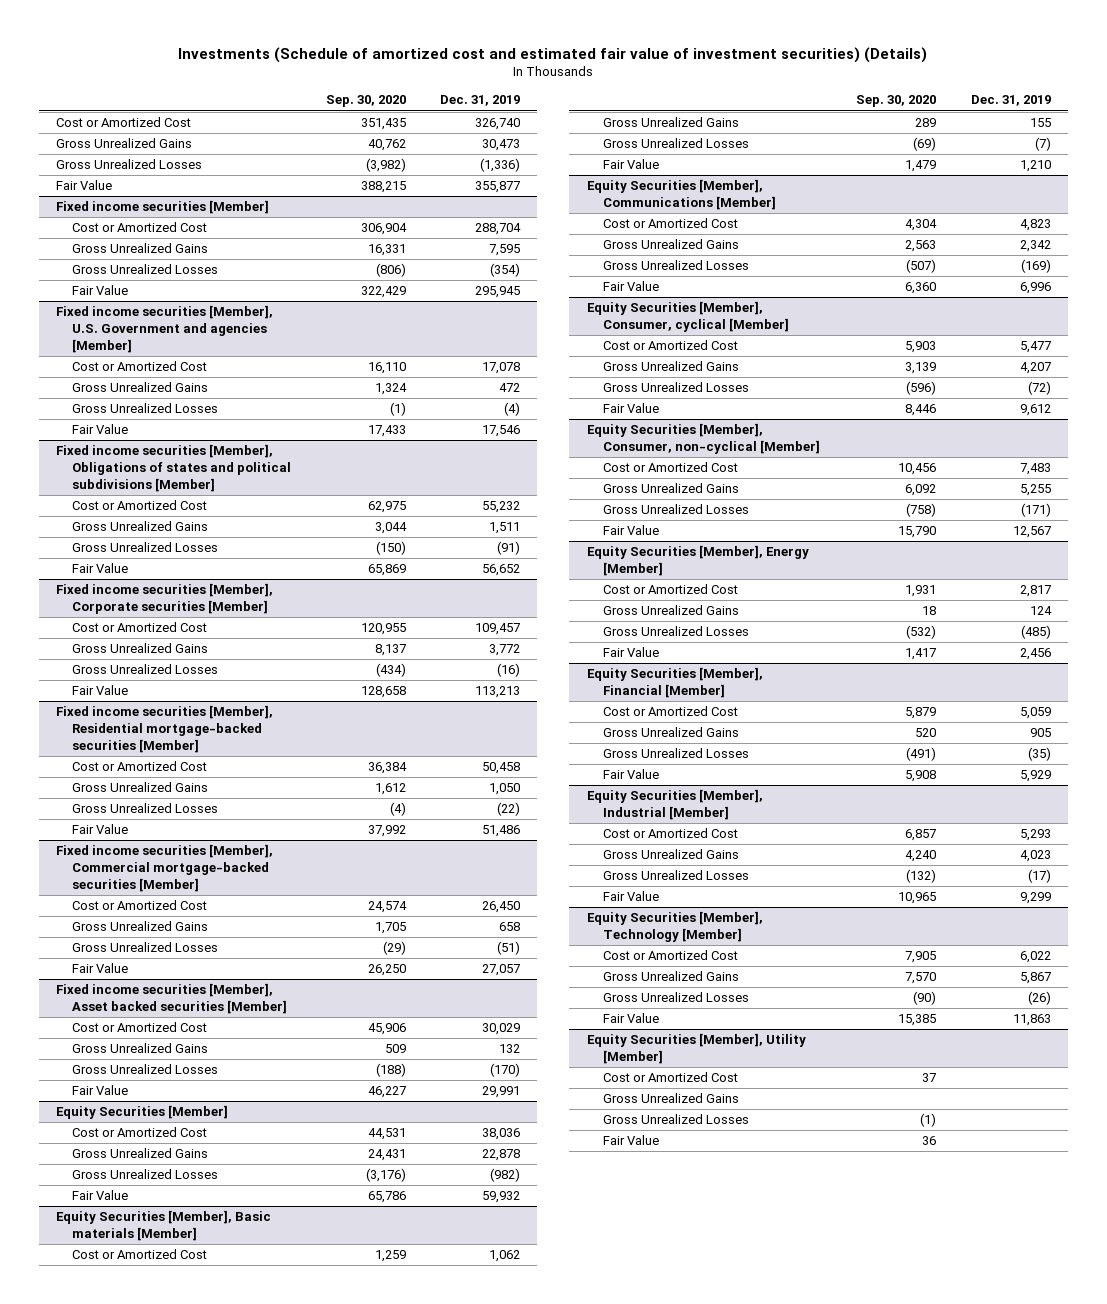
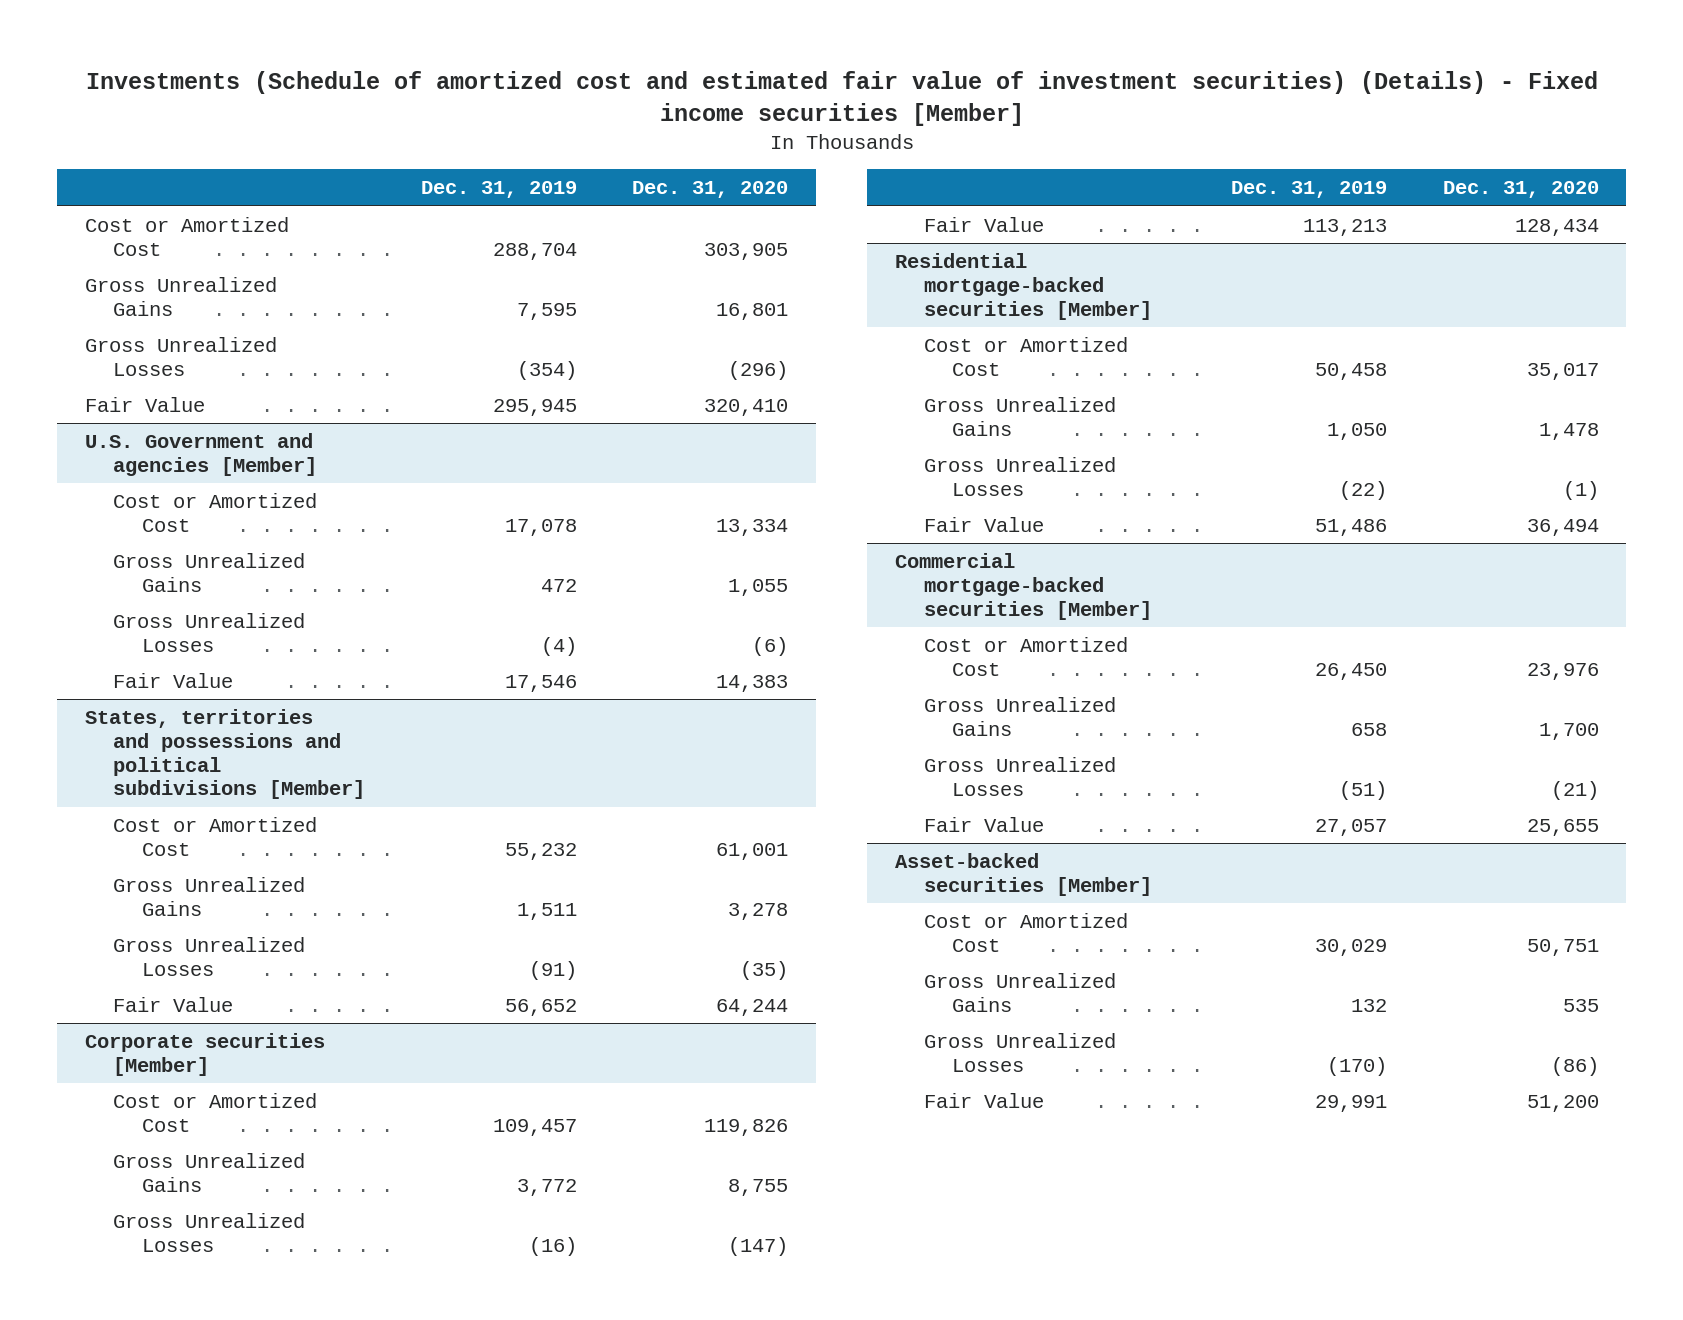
- Investments (Schedule of amortized cost and estimated fair value of investment securities) (Details)
+ Investments (Schedule of amortized cost and estimated fair value of investment securities) (Details) - Fixed income securities [Member]
- | Sep. 30, 2020 | Dec. 31, 2019
+ | Dec. 31, 2019 | Dec. 31, 2020
- Cost or Amortized Cost | 351,435 | 326,740
- Gross Unrealized Gains | 40,762 | 30,473
- Gross Unrealized Losses | (3,982) | (1,336)
- Fair Value | 388,215 | 355,877
- Fixed income securities [Member]
- Fixed income securities [Member], U.S. Government and agencies [Member]
+ U.S. Government and agencies [Member]
- Fixed income securities [Member], Obligations of states and political subdivisions [Member]
+ States, territories and possessions and political subdivisions [Member]
- Fixed income securities [Member], Corporate securities [Member]
+ Corporate securities [Member]
- Fixed income securities [Member], Residential mortgage-backed securities [Member]
+ Residential mortgage-backed securities [Member]
- Fixed income securities [Member], Commercial mortgage-backed securities [Member]
+ Commercial mortgage-backed securities [Member]
- Fixed income securities [Member], Asset backed securities [Member]
+ Asset-backed securities [Member]
- Equity Securities [Member]
- Cost or Amortized Cost | 44,531 | 38,036
- Gross Unrealized Gains | 24,431 | 22,878
- Gross Unrealized Losses | (3,176) | (982)
- Fair Value | 65,786 | 59,932
- Equity Securities [Member], Basic materials [Member]
- Cost or Amortized Cost | 1,259 | 1,062
- Gross Unrealized Gains | 289 | 155
- Gross Unrealized Losses | (69) | (7)
- Fair Value | 1,479 | 1,210
- Equity Securities [Member], Communications [Member]
- Cost or Amortized Cost | 4,304 | 4,823
- Gross Unrealized Gains | 2,563 | 2,342
- Gross Unrealized Losses | (507) | (169)
- Fair Value | 6,360 | 6,996
- Equity Securities [Member], Consumer, cyclical [Member]
- Cost or Amortized Cost | 5,903 | 5,477
- Gross Unrealized Gains | 3,139 | 4,207
- Gross Unrealized Losses | (596) | (72)
- Fair Value | 8,446 | 9,612
- Equity Securities [Member], Consumer, non-cyclical [Member]
- Cost or Amortized Cost | 10,456 | 7,483
- Gross Unrealized Gains | 6,092 | 5,255
- Gross Unrealized Losses | (758) | (171)
- Fair Value | 15,790 | 12,567
- Equity Securities [Member], Energy [Member]
- Cost or Amortized Cost | 1,931 | 2,817
- Gross Unrealized Gains | 18 | 124
- Gross Unrealized Losses | (532) | (485)
- Fair Value | 1,417 | 2,456
- Equity Securities [Member], Financial [Member]
- Cost or Amortized Cost | 5,879 | 5,059
- Gross Unrealized Gains | 520 | 905
- Gross Unrealized Losses | (491) | (35)
- Fair Value | 5,908 | 5,929
- Equity Securities [Member], Industrial [Member]
- Cost or Amortized Cost | 6,857 | 5,293
- Gross Unrealized Gains | 4,240 | 4,023
- Gross Unrealized Losses | (132) | (17)
- Fair Value | 10,965 | 9,299
- Equity Securities [Member], Technology [Member]
- Cost or Amortized Cost | 7,905 | 6,022
- Gross Unrealized Gains | 7,570 | 5,867
- Gross Unrealized Losses | (90) | (26)
- Fair Value | 15,385 | 11,863
- Equity Securities [Member], Utility [Member]
- Cost or Amortized Cost | 37 |
- Gross Unrealized Gains
- Gross Unrealized Losses | (1) |
- Fair Value | 36 |

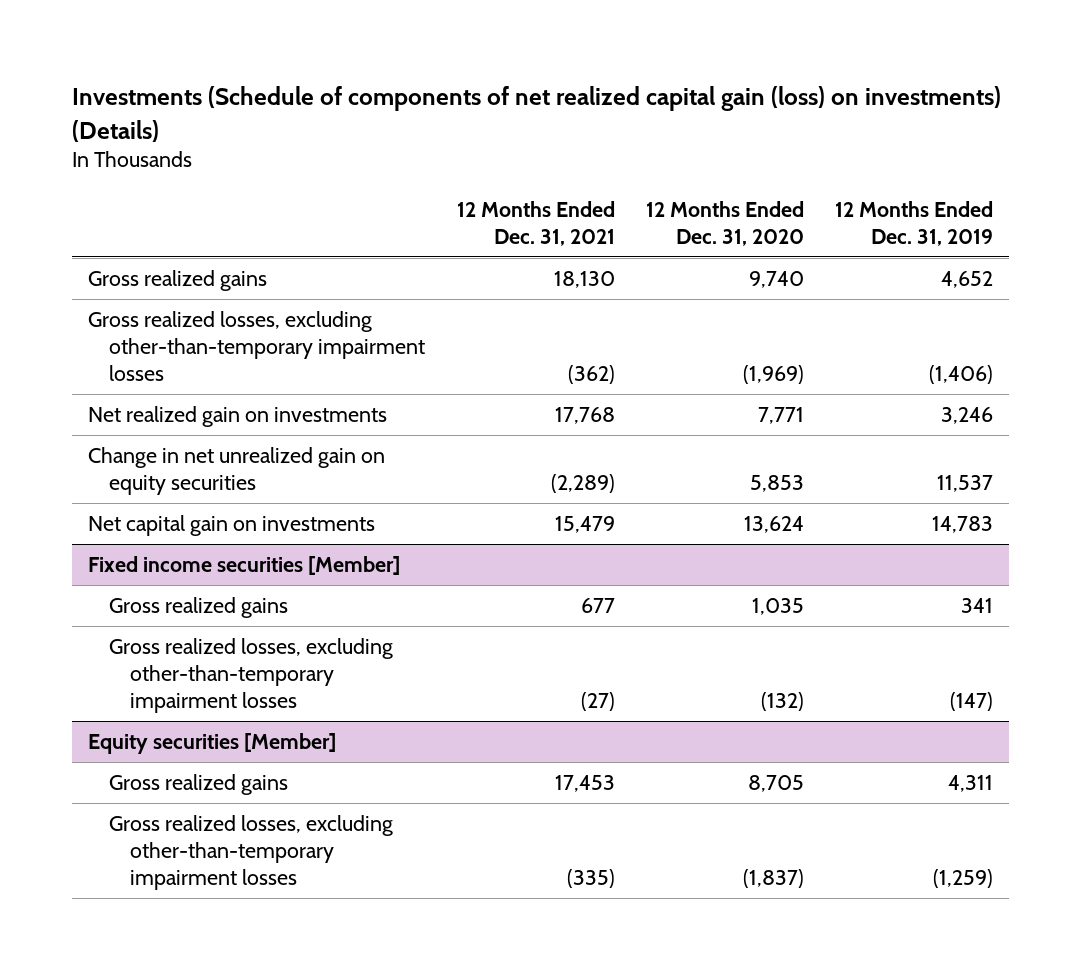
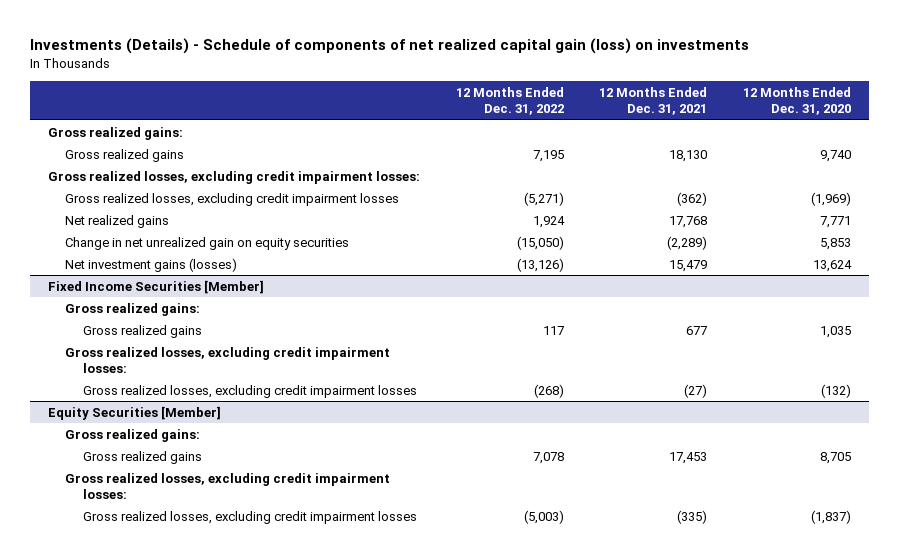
- Investments (Schedule of components of net realized capital gain (loss) on investments) (Details)
+ Investments (Details) - Schedule of components of net realized capital gain (loss) on investments
- | 12 Months Ended Dec. 31, 2021 | 12 Months Ended Dec. 31, 2020 | 12 Months Ended Dec. 31, 2019
+ | 12 Months Ended Dec. 31, 2022 | 12 Months Ended Dec. 31, 2021 | 12 Months Ended Dec. 31, 2020
+ Gross realized gains:
- Gross realized losses, excluding other-than-temporary impairment losses | (362) | (1,969) | (1,406)
- Net realized gain on investments | 17,768 | 7,771 | 3,246
+ Gross realized losses, excluding credit impairment losses:
+ Gross realized losses, excluding credit impairment losses | (5,271) | (362) | (1,969)
+ Net realized gains | 1,924 | 17,768 | 7,771
- Net capital gain on investments | 15,479 | 13,624 | 14,783
- Fixed income securities [Member]
+ Net investment gains (losses) | (13,126) | 15,479 | 13,624
+ Fixed Income Securities [Member]
+ Gross realized gains:
- Gross realized losses, excluding other-than-temporary impairment losses | (27) | (132) | (147)
- Equity securities [Member]
+ Gross realized losses, excluding credit impairment losses:
+ Gross realized losses, excluding credit impairment losses | (268) | (27) | (132)
+ Equity Securities [Member]
+ Gross realized gains:
- Gross realized losses, excluding other-than-temporary impairment losses | (335) | (1,837) | (1,259)
+ Gross realized losses, excluding credit impairment losses:
+ Gross realized losses, excluding credit impairment losses | (5,003) | (335) | (1,837)

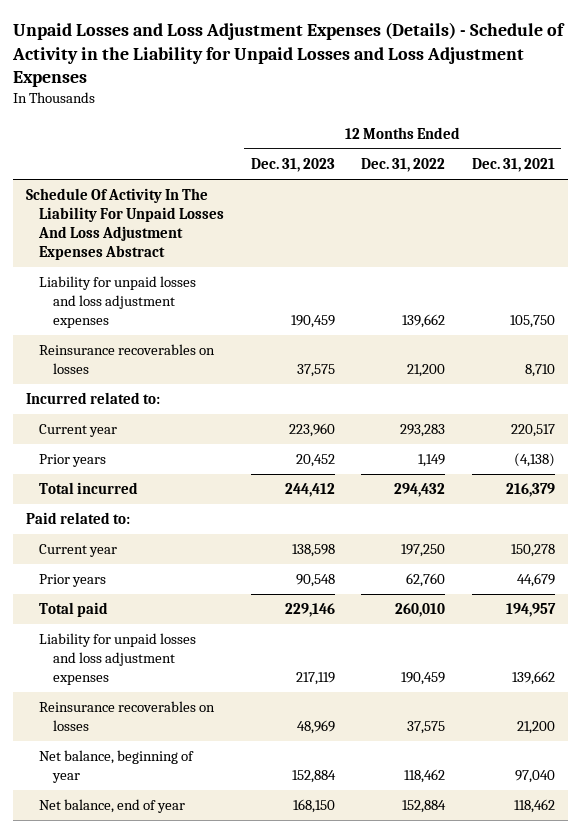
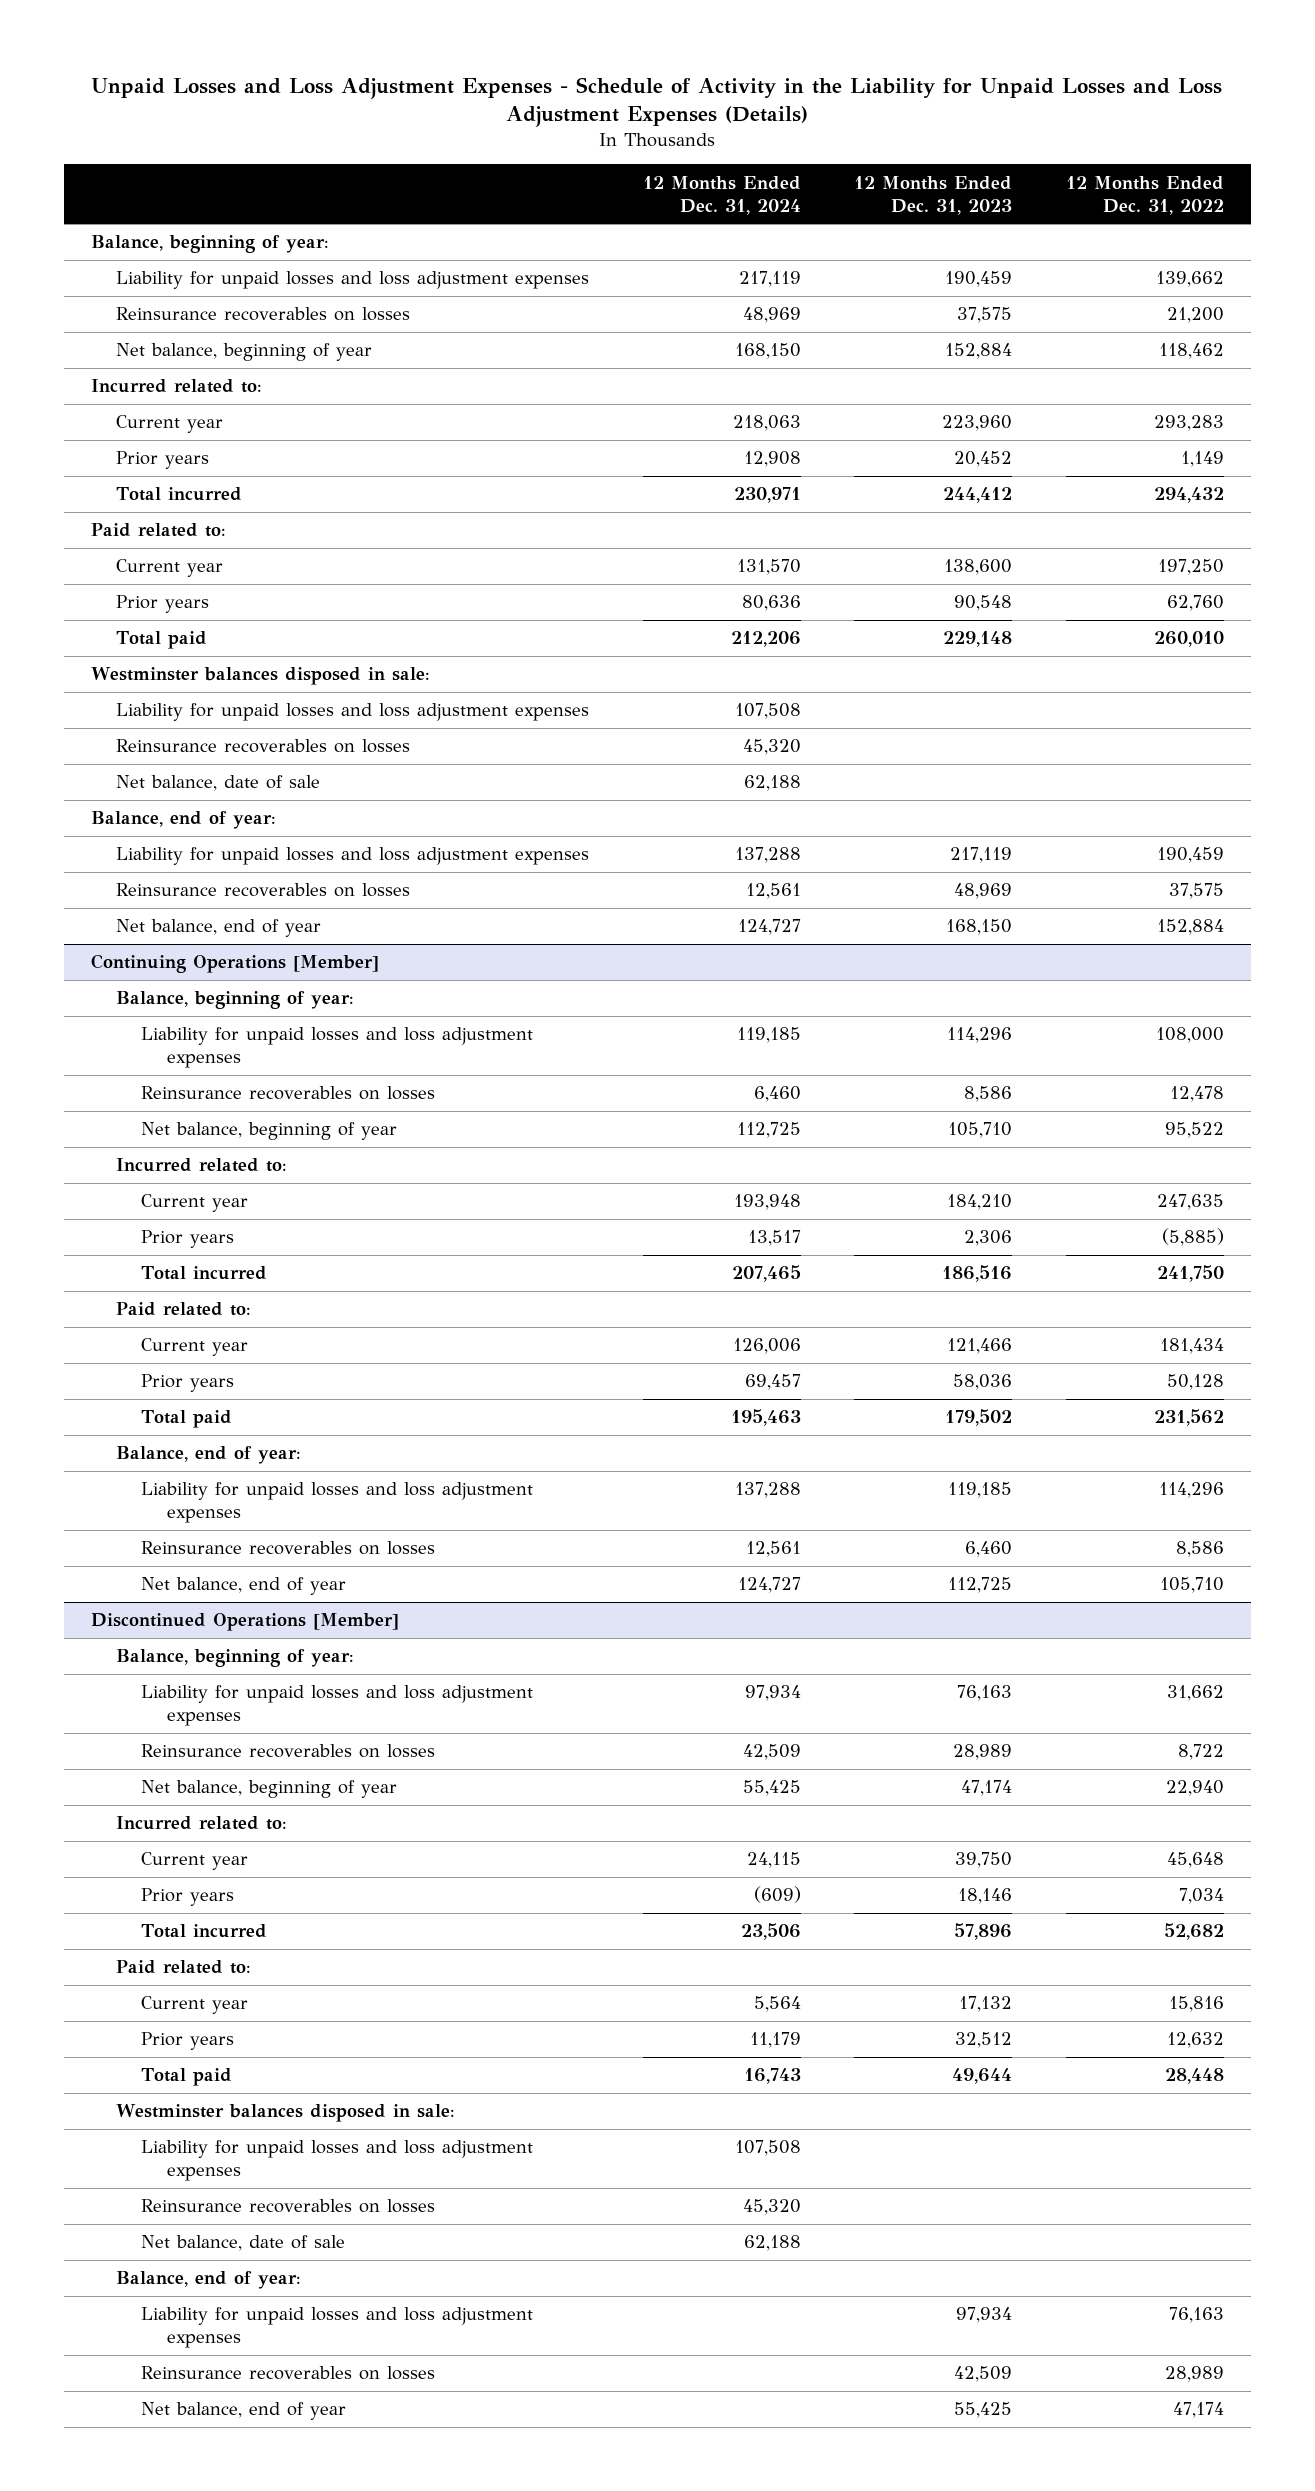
- Unpaid Losses and Loss Adjustment Expenses (Details) - Schedule of Activity in the Liability for Unpaid Losses and Loss Adjustment Expenses
+ Unpaid Losses and Loss Adjustment Expenses - Schedule of Activity in the Liability for Unpaid Losses and Loss Adjustment Expenses (Details)
- | 12 Months Ended Dec. 31, 2023 | 12 Months Ended Dec. 31, 2022 | 12 Months Ended Dec. 31, 2021
+ | 12 Months Ended Dec. 31, 2024 | 12 Months Ended Dec. 31, 2023 | 12 Months Ended Dec. 31, 2022
- Schedule Of Activity In The Liability For Unpaid Losses And Loss Adjustment Expenses Abstract
+ Balance, beginning of year:
moved up: Net balance, beginning of year | 168,150 | 152,884 | 118,462
- Current year | 138,598 | 197,250 | 150,278
+ Current year | 131,570 | 138,600 | 197,250
- Total paid | 229,146 | 260,010 | 194,957
+ Total paid | 212,206 | 229,148 | 260,010
+ Westminster balances disposed in sale:
+ Liability for unpaid losses and loss adjustment expenses | 107,508 | |
+ Reinsurance recoverables on losses | 45,320 | |
+ Net balance, date of sale | 62,188 | |
+ Balance, end of year:
+ Continuing Operations [Member]
+ Balance, beginning of year:
+ Liability for unpaid losses and loss adjustment expenses | 119,185 | 114,296 | 108,000
+ Reinsurance recoverables on losses | 6,460 | 8,586 | 12,478
+ Net balance, beginning of year | 112,725 | 105,710 | 95,522
+ Incurred related to:
+ Current year | 193,948 | 184,210 | 247,635
+ Prior years | 13,517 | 2,306 | (5,885)
+ Total incurred | 207,465 | 186,516 | 241,750
+ Paid related to:
+ Current year | 126,006 | 121,466 | 181,434
+ Prior years | 69,457 | 58,036 | 50,128
+ Total paid | 195,463 | 179,502 | 231,562
+ Balance, end of year:
+ Liability for unpaid losses and loss adjustment expenses | 137,288 | 119,185 | 114,296
+ Reinsurance recoverables on losses | 12,561 | 6,460 | 8,586
+ Net balance, end of year | 124,727 | 112,725 | 105,710
+ Discontinued Operations [Member]
+ Balance, beginning of year:
+ Liability for unpaid losses and loss adjustment expenses | 97,934 | 76,163 | 31,662
+ Reinsurance recoverables on losses | 42,509 | 28,989 | 8,722
+ Net balance, beginning of year | 55,425 | 47,174 | 22,940
+ Incurred related to:
+ Current year | 24,115 | 39,750 | 45,648
+ Prior years | (609) | 18,146 | 7,034
+ Total incurred | 23,506 | 57,896 | 52,682
+ Paid related to:
+ Current year | 5,564 | 17,132 | 15,816
+ Prior years | 11,179 | 32,512 | 12,632
+ Total paid | 16,743 | 49,644 | 28,448
+ Westminster balances disposed in sale:
+ Liability for unpaid losses and loss adjustment expenses | 107,508 | |
+ Reinsurance recoverables on losses | 45,320 | |
+ Net balance, date of sale | 62,188 | |
+ Balance, end of year:
+ Liability for unpaid losses and loss adjustment expenses | | 97,934 | 76,163
+ Reinsurance recoverables on losses | | 42,509 | 28,989
+ Net balance, end of year | | 55,425 | 47,174

